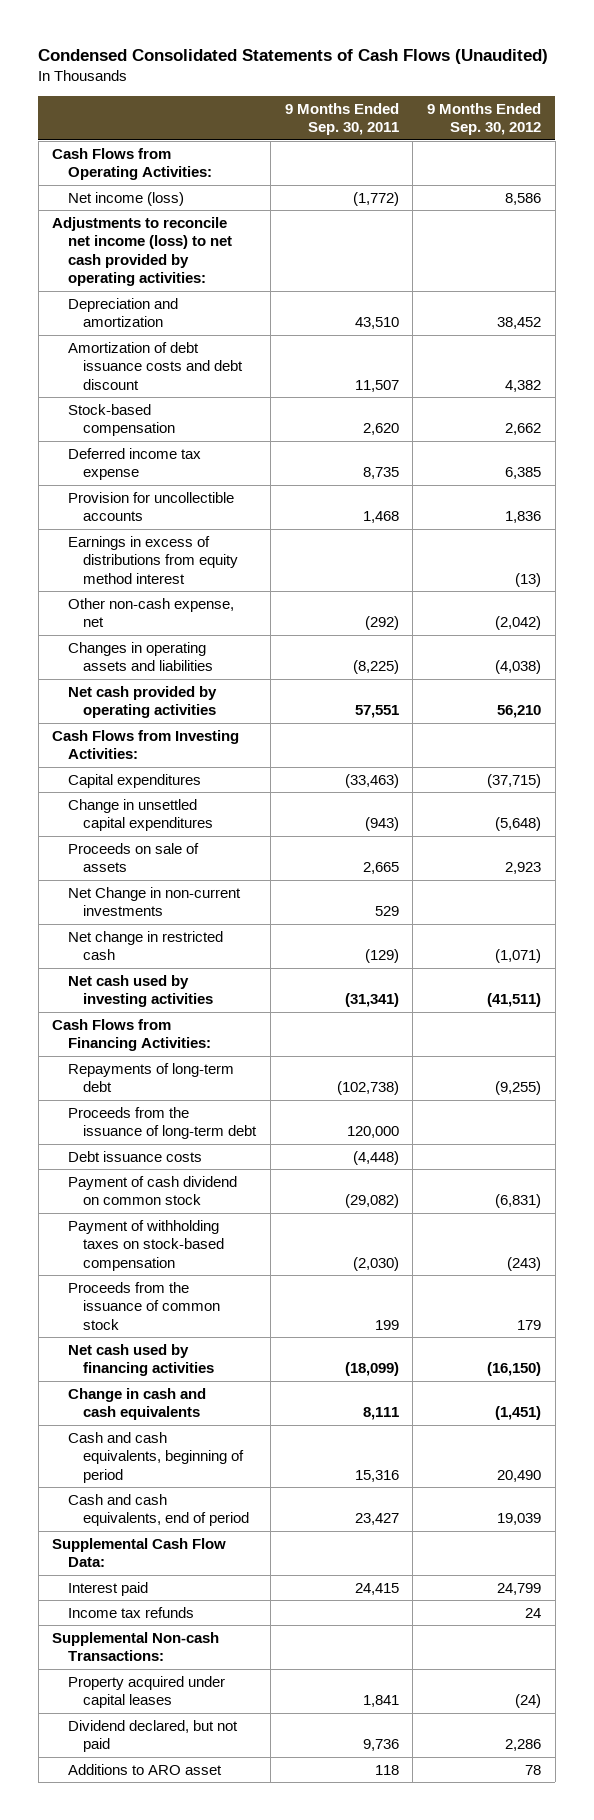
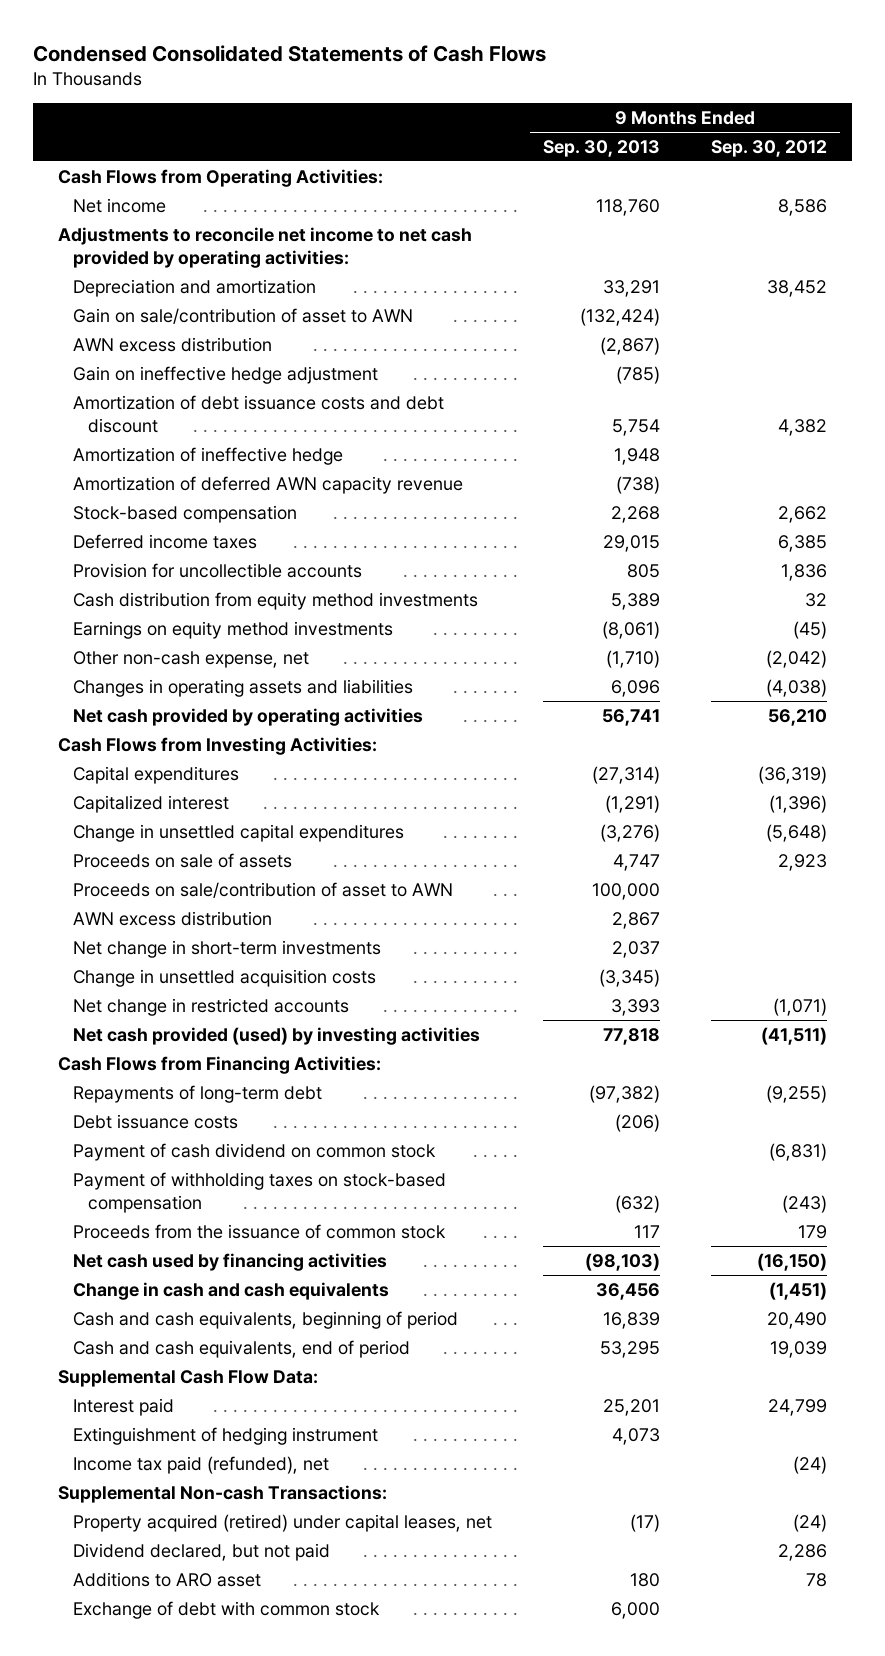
- Condensed Consolidated Statements of Cash Flows (Unaudited)
+ Condensed Consolidated Statements of Cash Flows
- | 9 Months Ended Sep. 30, 2011 | 9 Months Ended Sep. 30, 2012
+ | 9 Months Ended Sep. 30, 2013 | 9 Months Ended Sep. 30, 2012
- Net income (loss) | (1,772) | 8,586
- Adjustments to reconcile net income (loss) to net cash provided by operating activities:
+ Net income | 118,760 | 8,586
+ Adjustments to reconcile net income to net cash provided by operating activities:
+ Gain on sale/contribution of asset to AWN | (132,424) |
+ AWN excess distribution | (2,867) |
+ Gain on ineffective hedge adjustment | (785) |
+ Amortization of ineffective hedge | 1,948 |
+ Amortization of deferred AWN capacity revenue | (738) |
- Deferred income tax expense | 8,735 | 6,385
+ Deferred income taxes | 29,015 | 6,385
- Earnings in excess of distributions from equity method interest | | (13)
+ Cash distribution from equity method investments | 5,389 | 32
+ Earnings on equity method investments | (8,061) | (45)
- Capital expenditures | (33,463) | (37,715)
+ Capital expenditures | (27,314) | (36,319)
+ Capitalized interest | (1,291) | (1,396)
- Net Change in non-current investments | 529 |
- Net change in restricted cash | (129) | (1,071)
- Net cash used by investing activities | (31,341) | (41,511)
+ Proceeds on sale/contribution of asset to AWN | 100,000 |
+ AWN excess distribution | 2,867 |
+ Net change in short-term investments | 2,037 |
+ Change in unsettled acquisition costs | (3,345) |
+ Net change in restricted accounts | 3,393 | (1,071)
+ Net cash provided (used) by investing activities | 77,818 | (41,511)
- Proceeds from the issuance of long-term debt | 120,000 |
- Income tax refunds | | 24
+ Extinguishment of hedging instrument | 4,073 |
+ Income tax paid (refunded), net | | (24)
- Property acquired under capital leases | 1,841 | (24)
+ Property acquired (retired) under capital leases, net | (17) | (24)
+ Exchange of debt with common stock | 6,000 |

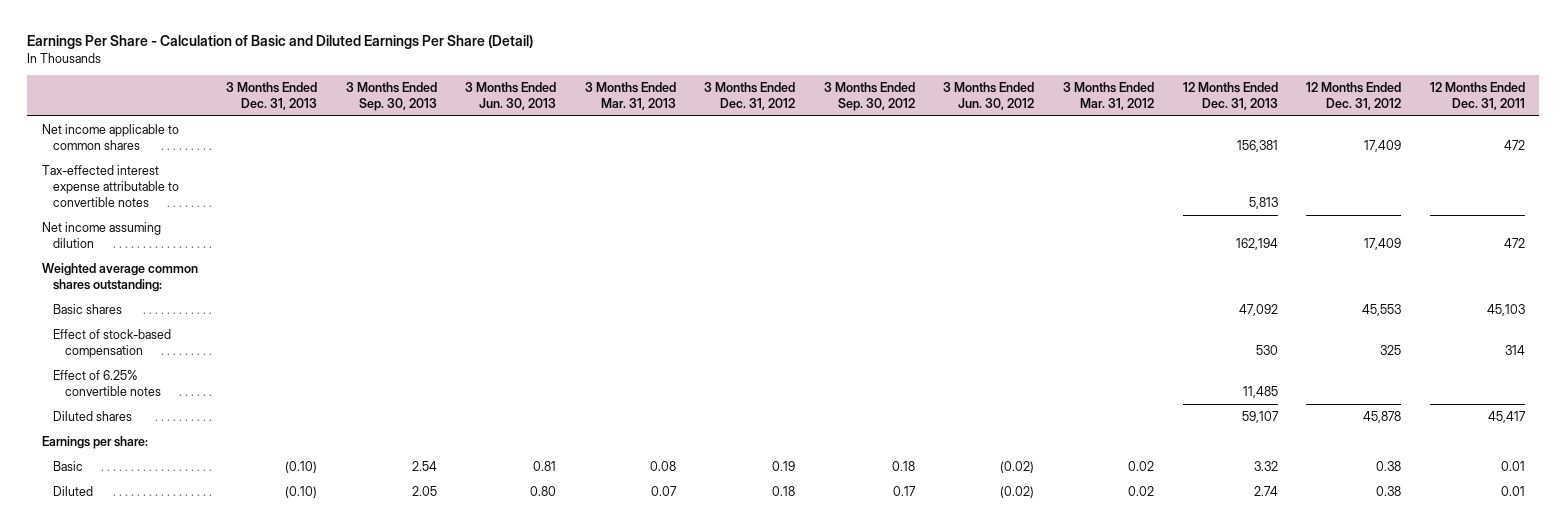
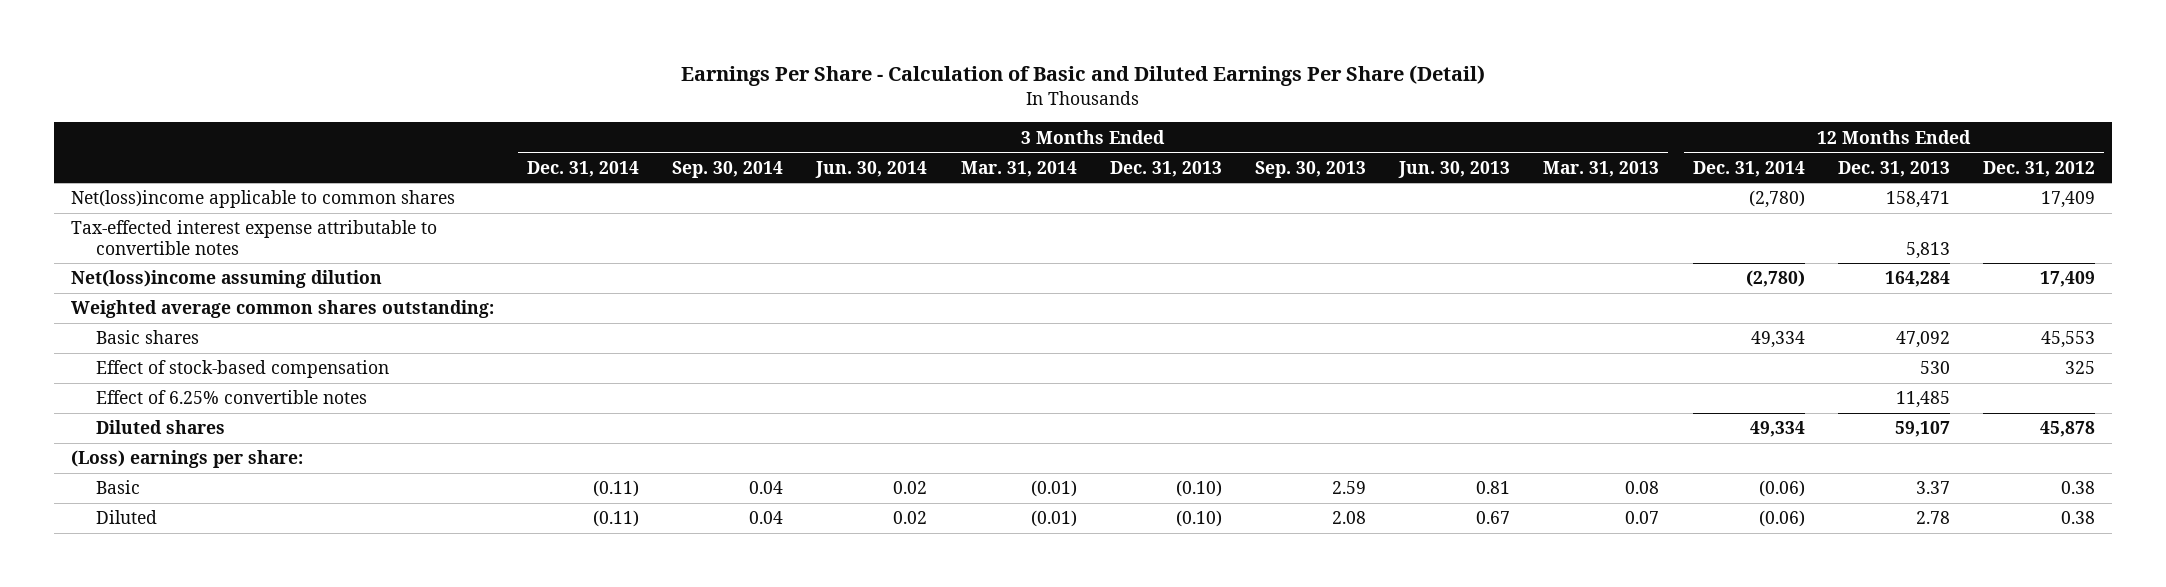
- | 3 Months Ended Dec. 31, 2013 | 3 Months Ended Sep. 30, 2013 | 3 Months Ended Jun. 30, 2013 | 3 Months Ended Mar. 31, 2013 | 3 Months Ended Dec. 31, 2012 | 3 Months Ended Sep. 30, 2012 | 3 Months Ended Jun. 30, 2012 | 3 Months Ended Mar. 31, 2012 | 12 Months Ended Dec. 31, 2013 | 12 Months Ended Dec. 31, 2012 | 12 Months Ended Dec. 31, 2011
+ | 3 Months Ended Dec. 31, 2014 | 3 Months Ended Sep. 30, 2014 | 3 Months Ended Jun. 30, 2014 | 3 Months Ended Mar. 31, 2014 | 3 Months Ended Dec. 31, 2013 | 3 Months Ended Sep. 30, 2013 | 3 Months Ended Jun. 30, 2013 | 3 Months Ended Mar. 31, 2013 | 12 Months Ended Dec. 31, 2014 | 12 Months Ended Dec. 31, 2013 | 12 Months Ended Dec. 31, 2012
- Net income applicable to common shares | | | | | | | | | 156,381 | 17,409 | 472
+ Net(loss)income applicable to common shares | | | | | | | | | (2,780) | 158,471 | 17,409
- Net income assuming dilution | | | | | | | | | 162,194 | 17,409 | 472
+ Net(loss)income assuming dilution | | | | | | | | | (2,780) | 164,284 | 17,409
- Earnings per share:
- Basic | (0.10) | 2.54 | 0.81 | 0.08 | 0.19 | 0.18 | (0.02) | 0.02 | 3.32 | 0.38 | 0.01
- Diluted | (0.10) | 2.05 | 0.80 | 0.07 | 0.18 | 0.17 | (0.02) | 0.02 | 2.74 | 0.38 | 0.01
+ (Loss) earnings per share:
+ Basic | (0.11) | 0.04 | 0.02 | (0.01) | (0.10) | 2.59 | 0.81 | 0.08 | (0.06) | 3.37 | 0.38
+ Diluted | (0.11) | 0.04 | 0.02 | (0.01) | (0.10) | 2.08 | 0.67 | 0.07 | (0.06) | 2.78 | 0.38

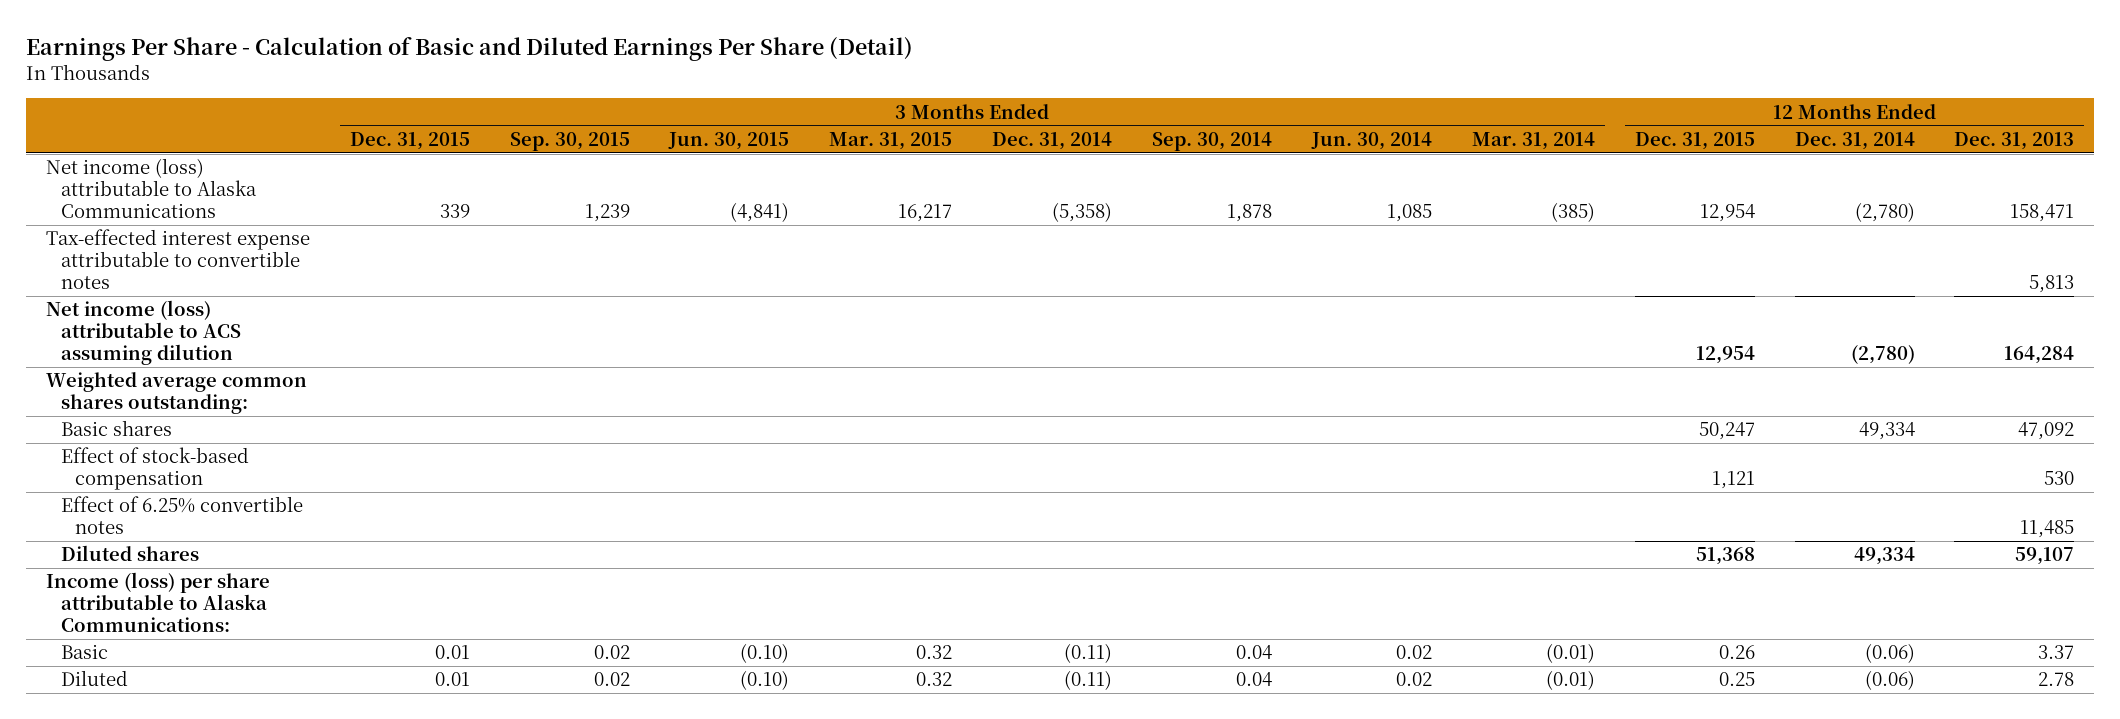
- | 3 Months Ended Dec. 31, 2014 | 3 Months Ended Sep. 30, 2014 | 3 Months Ended Jun. 30, 2014 | 3 Months Ended Mar. 31, 2014 | 3 Months Ended Dec. 31, 2013 | 3 Months Ended Sep. 30, 2013 | 3 Months Ended Jun. 30, 2013 | 3 Months Ended Mar. 31, 2013 | 12 Months Ended Dec. 31, 2014 | 12 Months Ended Dec. 31, 2013 | 12 Months Ended Dec. 31, 2012
+ | 3 Months Ended Dec. 31, 2015 | 3 Months Ended Sep. 30, 2015 | 3 Months Ended Jun. 30, 2015 | 3 Months Ended Mar. 31, 2015 | 3 Months Ended Dec. 31, 2014 | 3 Months Ended Sep. 30, 2014 | 3 Months Ended Jun. 30, 2014 | 3 Months Ended Mar. 31, 2014 | 12 Months Ended Dec. 31, 2015 | 12 Months Ended Dec. 31, 2014 | 12 Months Ended Dec. 31, 2013
- Net(loss)income applicable to common shares | | | | | | | | | (2,780) | 158,471 | 17,409
+ Net income (loss) attributable to Alaska Communications | 339 | 1,239 | (4,841) | 16,217 | (5,358) | 1,878 | 1,085 | (385) | 12,954 | (2,780) | 158,471
- Net(loss)income assuming dilution | | | | | | | | | (2,780) | 164,284 | 17,409
+ Net income (loss) attributable to ACS assuming dilution | | | | | | | | | 12,954 | (2,780) | 164,284
- (Loss) earnings per share:
+ Income (loss) per share attributable to Alaska Communications:

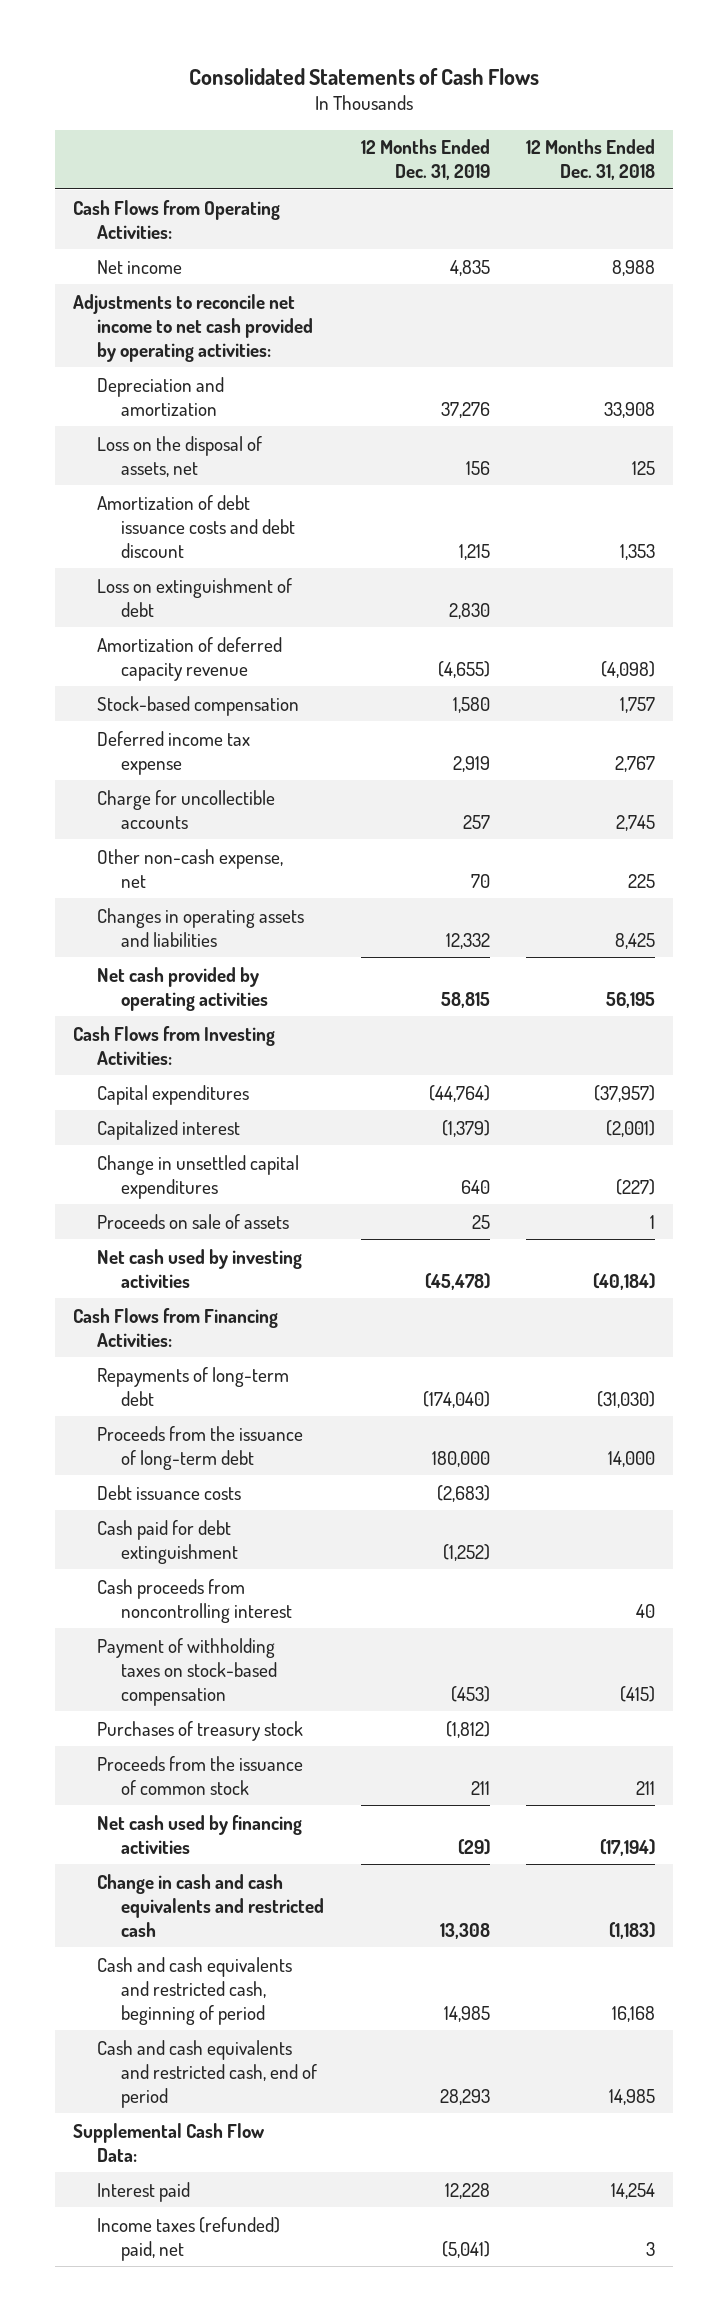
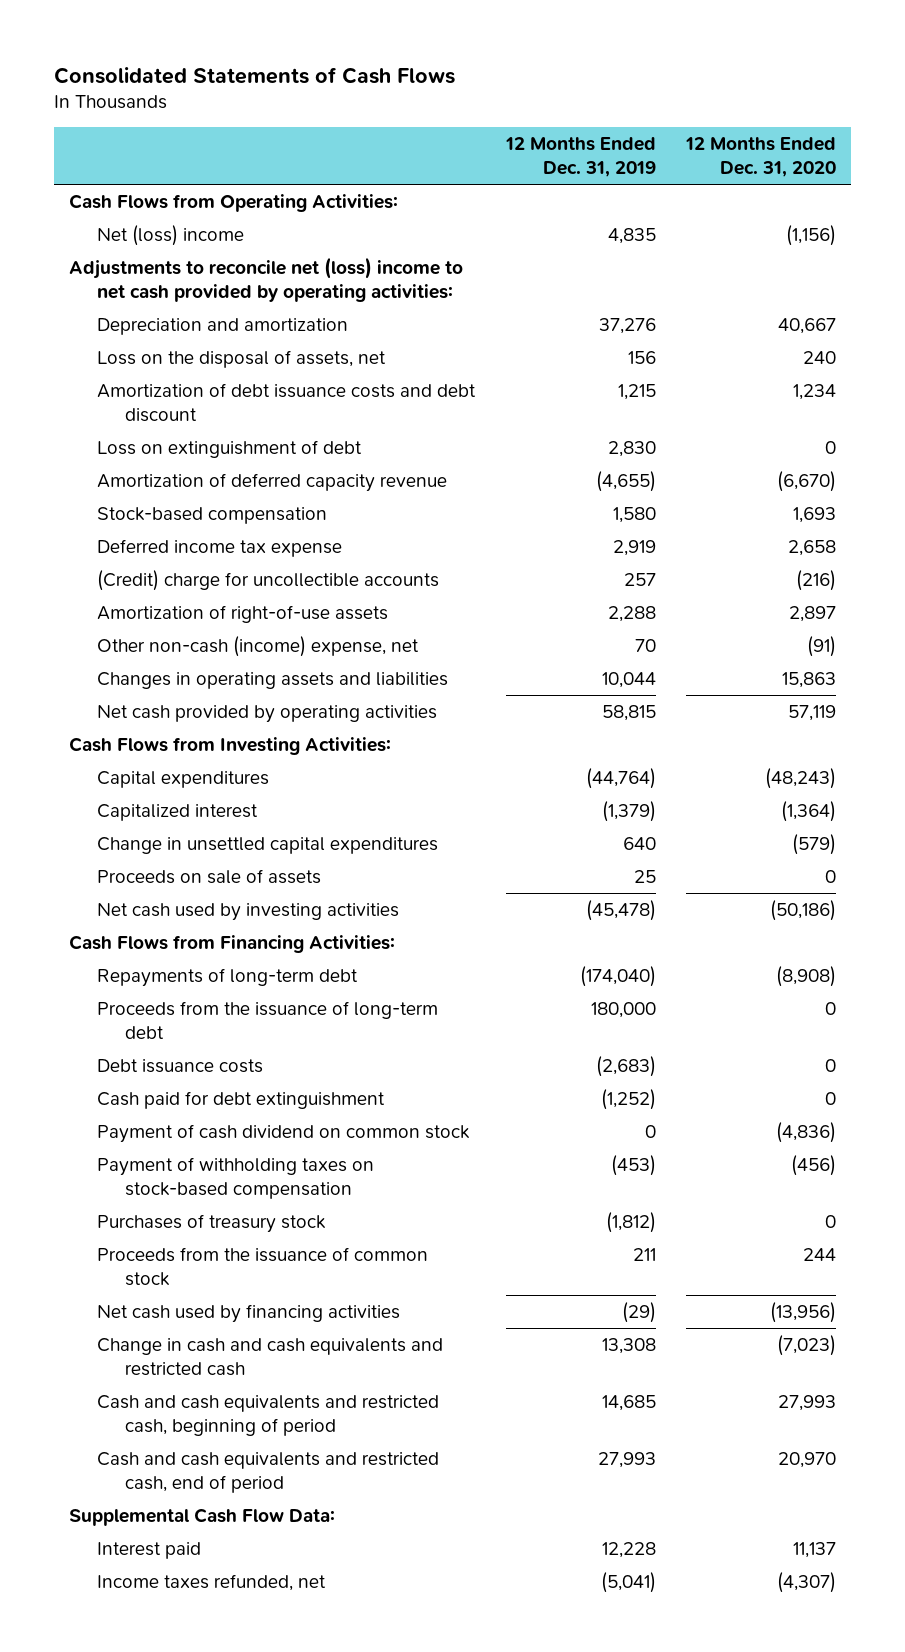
- | 12 Months Ended Dec. 31, 2019 | 12 Months Ended Dec. 31, 2018
+ | 12 Months Ended Dec. 31, 2019 | 12 Months Ended Dec. 31, 2020
- Net income | 4,835 | 8,988
- Adjustments to reconcile net income to net cash provided by operating activities:
+ Net (loss) income | 4,835 | (1,156)
+ Adjustments to reconcile net (loss) income to net cash provided by operating activities:
- Charge for uncollectible accounts | 257 | 2,745
- Other non-cash expense, net | 70 | 225
- Changes in operating assets and liabilities | 12,332 | 8,425
+ (Credit) charge for uncollectible accounts | 257 | (216)
+ Amortization of right-of-use assets | 2,288 | 2,897
+ Other non-cash (income) expense, net | 70 | (91)
+ Changes in operating assets and liabilities | 10,044 | 15,863
- Cash proceeds from noncontrolling interest | | 40
+ Payment of cash dividend on common stock | 0 | (4,836)
- Cash and cash equivalents and restricted cash, beginning of period | 14,985 | 16,168
- Cash and cash equivalents and restricted cash, end of period | 28,293 | 14,985
+ Cash and cash equivalents and restricted cash, beginning of period | 14,685 | 27,993
+ Cash and cash equivalents and restricted cash, end of period | 27,993 | 20,970
- Income taxes (refunded) paid, net | (5,041) | 3
+ Income taxes refunded, net | (5,041) | (4,307)

